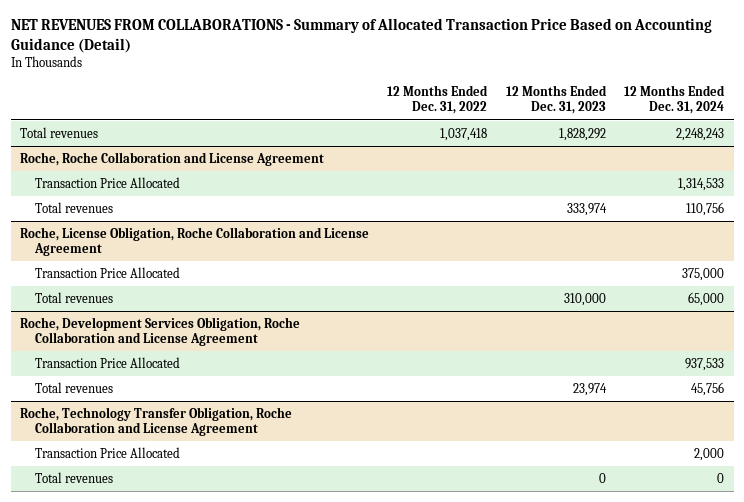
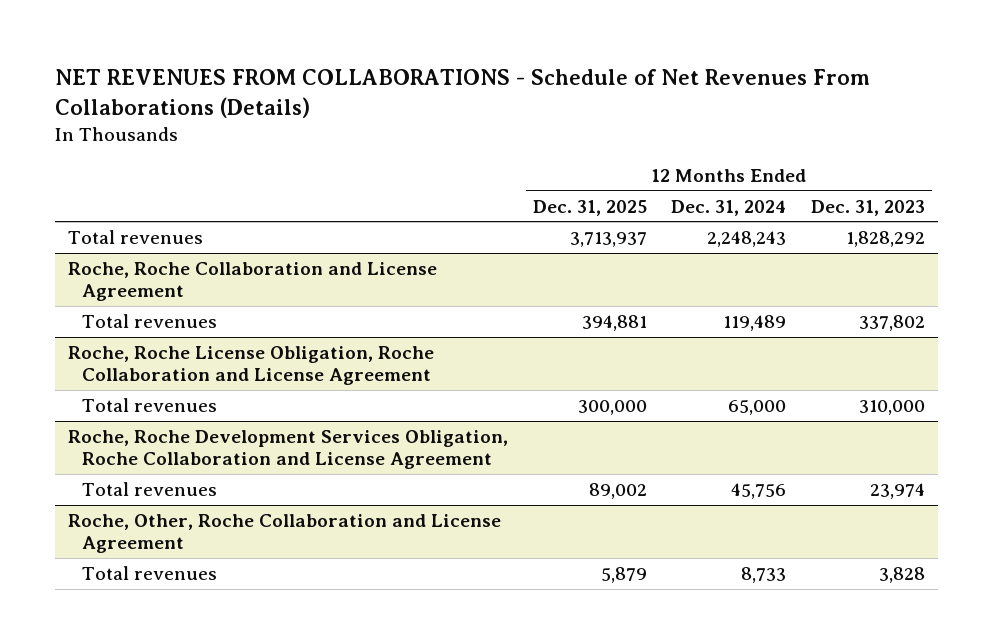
- NET REVENUES FROM COLLABORATIONS - Summary of Allocated Transaction Price Based on Accounting Guidance (Detail)
+ NET REVENUES FROM COLLABORATIONS - Schedule of Net Revenues From Collaborations (Details)
- | 12 Months Ended Dec. 31, 2022 | 12 Months Ended Dec. 31, 2023 | 12 Months Ended Dec. 31, 2024
+ | 12 Months Ended Dec. 31, 2025 | 12 Months Ended Dec. 31, 2024 | 12 Months Ended Dec. 31, 2023
@ Roche, Roche Collaboration and License Agreement
- Transaction Price Allocated | | | 1,314,533
- Total revenues | | 333,974 | 110,756
- Roche, License Obligation, Roche Collaboration and License Agreement
- Transaction Price Allocated | | | 375,000
@ Roche, Roche Collaboration and License Agreement
+ Total revenues | 394,881 | 119,489 | 337,802
+ Roche, Roche License Obligation, Roche Collaboration and License Agreement
- Roche, Development Services Obligation, Roche Collaboration and License Agreement
- Transaction Price Allocated | | | 937,533
+ Roche, Roche Development Services Obligation, Roche Collaboration and License Agreement
- Roche, Technology Transfer Obligation, Roche Collaboration and License Agreement
- Transaction Price Allocated | | | 2,000
- Total revenues | | 0 | 0
+ Roche, Other, Roche Collaboration and License Agreement
+ Total revenues | 5,879 | 8,733 | 3,828

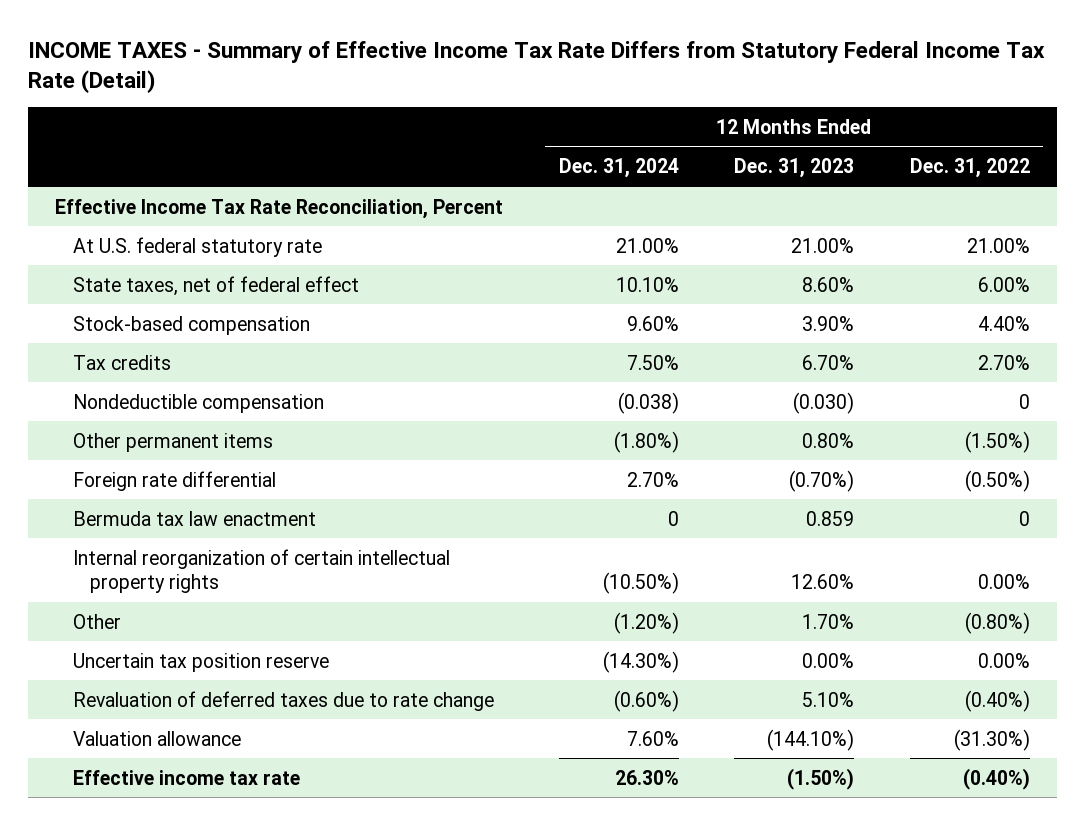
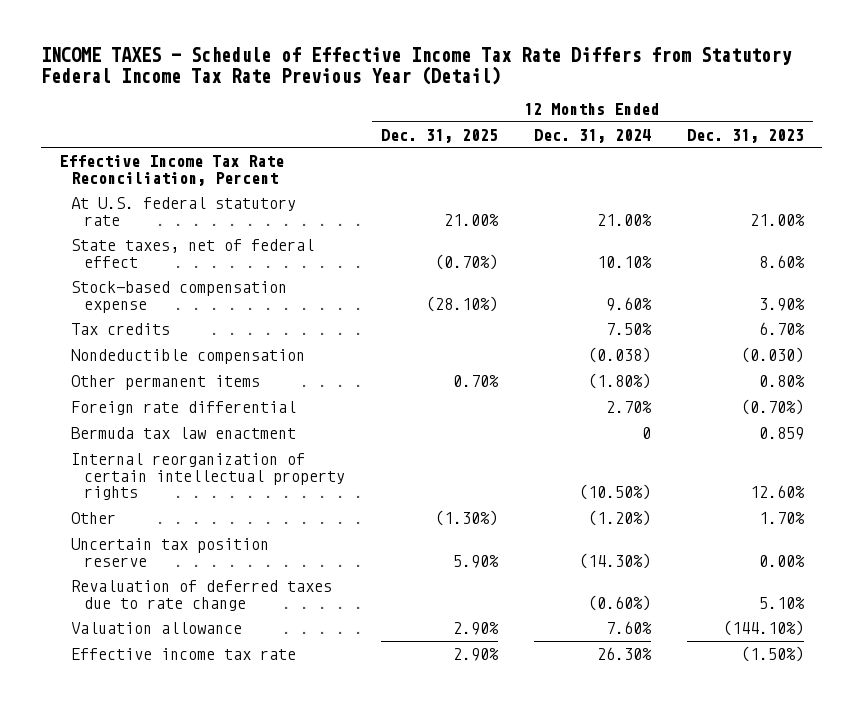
- INCOME TAXES - Summary of Effective Income Tax Rate Differs from Statutory Federal Income Tax Rate (Detail)
+ INCOME TAXES - Schedule of Effective Income Tax Rate Differs from Statutory Federal Income Tax Rate Previous Year (Detail)
- | 12 Months Ended Dec. 31, 2024 | 12 Months Ended Dec. 31, 2023 | 12 Months Ended Dec. 31, 2022
+ | 12 Months Ended Dec. 31, 2025 | 12 Months Ended Dec. 31, 2024 | 12 Months Ended Dec. 31, 2023
- Stock-based compensation | 9.60% | 3.90% | 4.40%
+ Stock-based compensation expense | (28.10%) | 9.60% | 3.90%

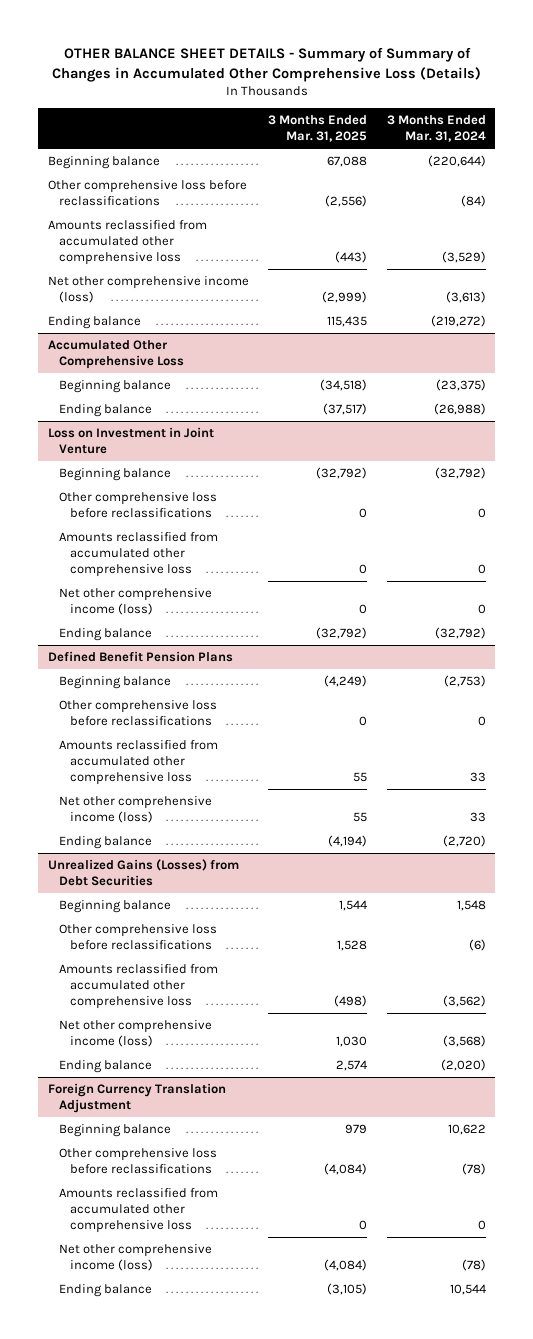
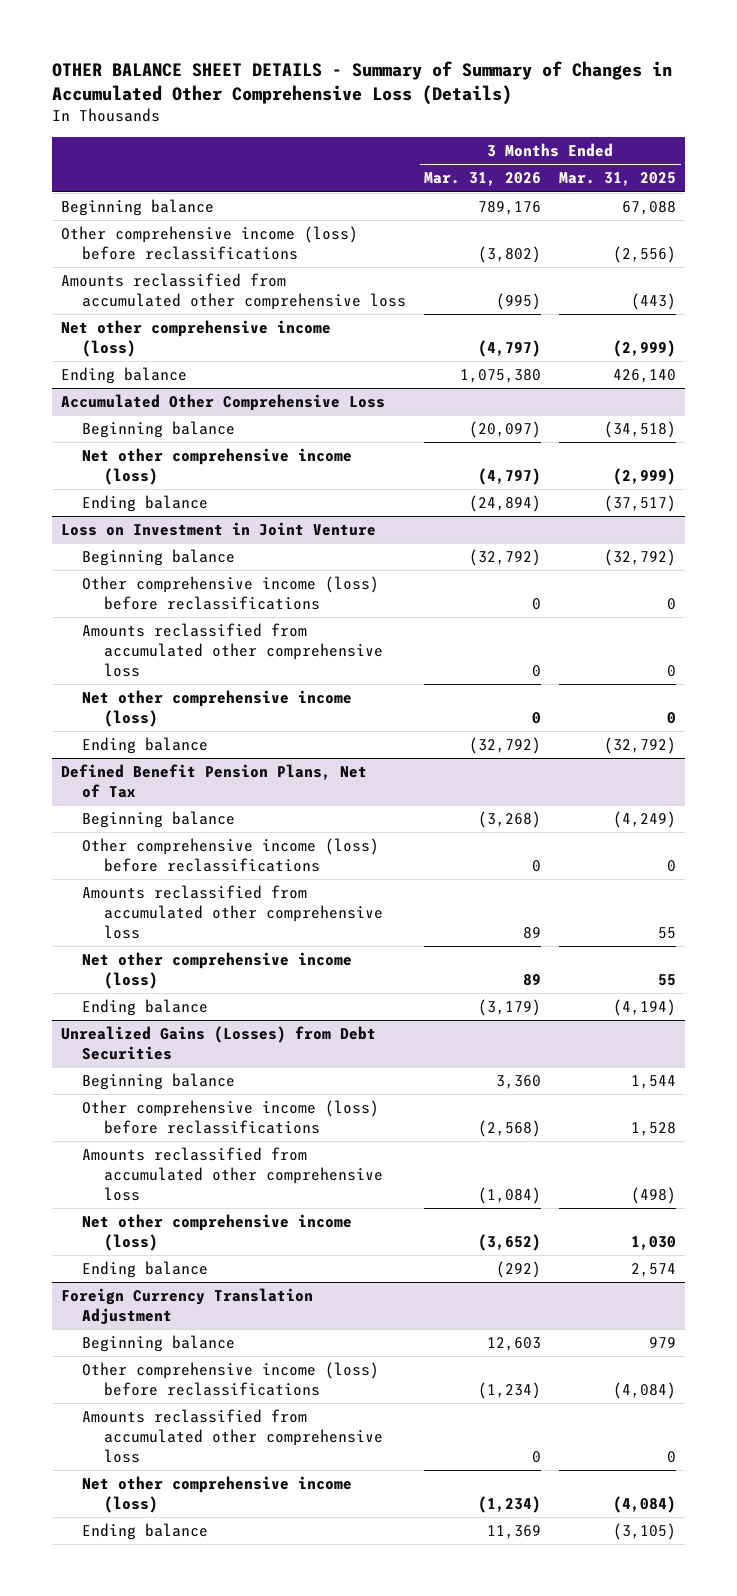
- | 3 Months Ended Mar. 31, 2025 | 3 Months Ended Mar. 31, 2024
+ | 3 Months Ended Mar. 31, 2026 | 3 Months Ended Mar. 31, 2025
- Other comprehensive loss before reclassifications | (2,556) | (84)
+ Other comprehensive income (loss) before reclassifications | (3,802) | (2,556)
- Ending balance | 115,435 | (219,272)
+ Ending balance | 1,075,380 | 426,140
@ Accumulated Other Comprehensive Loss
+ Net other comprehensive income (loss) | (4,797) | (2,999)
@ Loss on Investment in Joint Venture
- Other comprehensive loss before reclassifications | 0 | 0
+ Other comprehensive income (loss) before reclassifications | 0 | 0
- Defined Benefit Pension Plans
+ Defined Benefit Pension Plans, Net of Tax
- Other comprehensive loss before reclassifications | 0 | 0
+ Other comprehensive income (loss) before reclassifications | 0 | 0
@ Unrealized Gains (Losses) from Debt Securities
- Other comprehensive loss before reclassifications | 1,528 | (6)
+ Other comprehensive income (loss) before reclassifications | (2,568) | 1,528
@ Foreign Currency Translation Adjustment
- Other comprehensive loss before reclassifications | (4,084) | (78)
+ Other comprehensive income (loss) before reclassifications | (1,234) | (4,084)

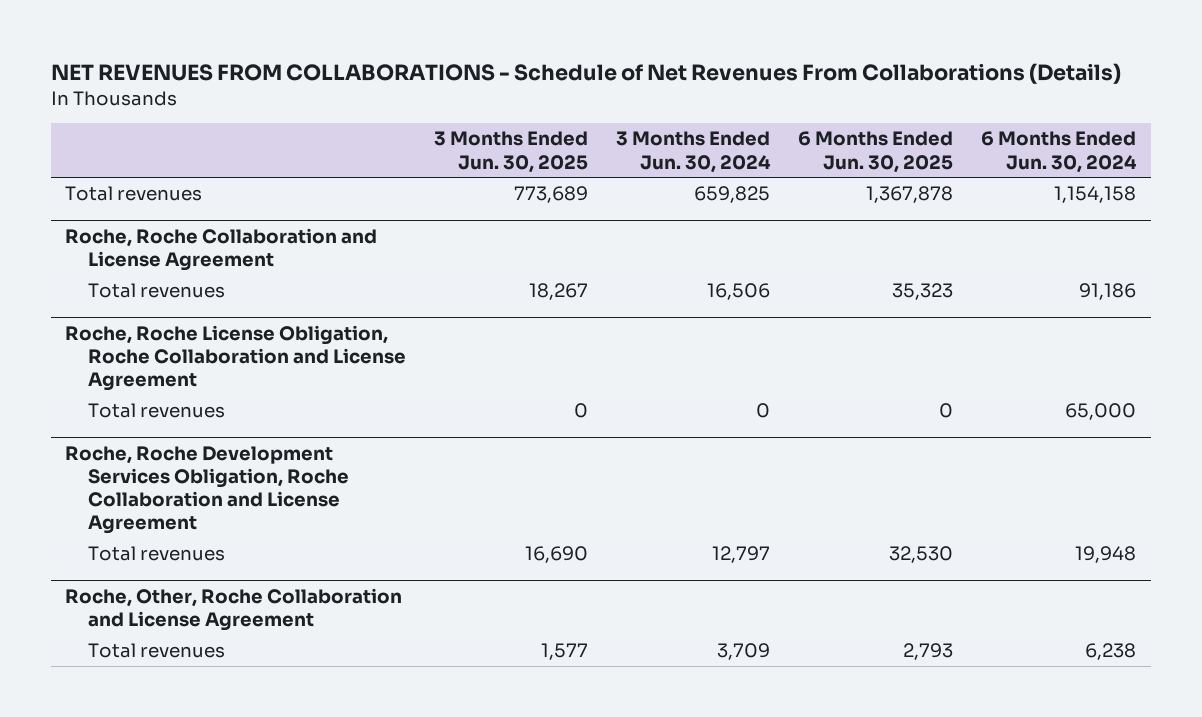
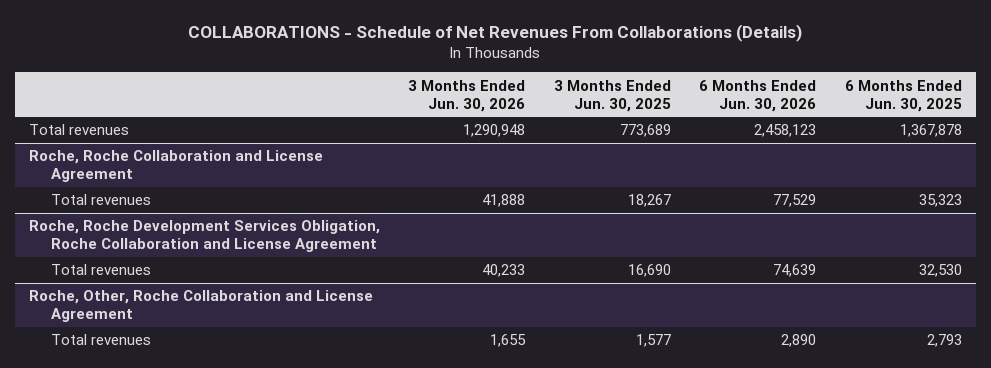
- NET REVENUES FROM COLLABORATIONS - Schedule of Net Revenues From Collaborations (Details)
+ COLLABORATIONS - Schedule of Net Revenues From Collaborations (Details)
- | 3 Months Ended Jun. 30, 2025 | 3 Months Ended Jun. 30, 2024 | 6 Months Ended Jun. 30, 2025 | 6 Months Ended Jun. 30, 2024
+ | 3 Months Ended Jun. 30, 2026 | 3 Months Ended Jun. 30, 2025 | 6 Months Ended Jun. 30, 2026 | 6 Months Ended Jun. 30, 2025
- Roche, Roche License Obligation, Roche Collaboration and License Agreement
- Total revenues | 0 | 0 | 0 | 65,000

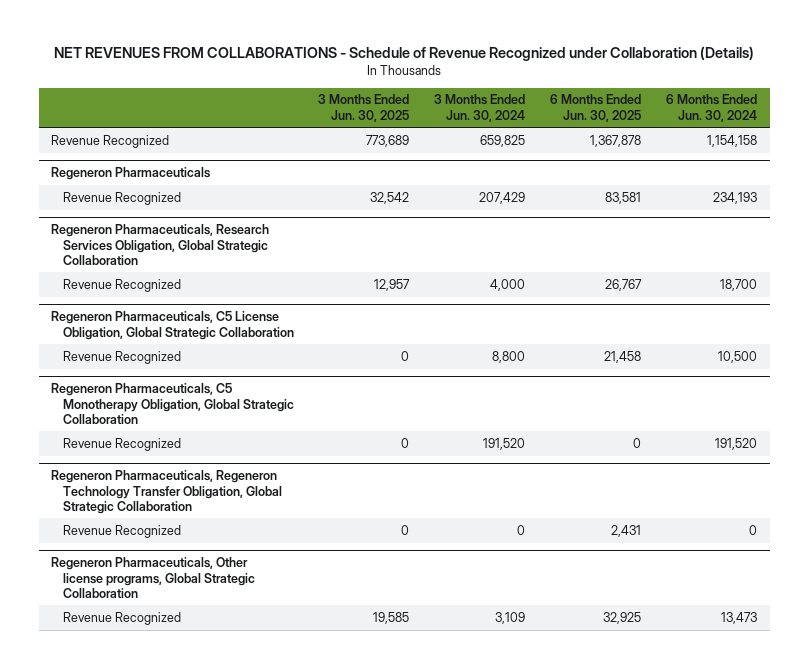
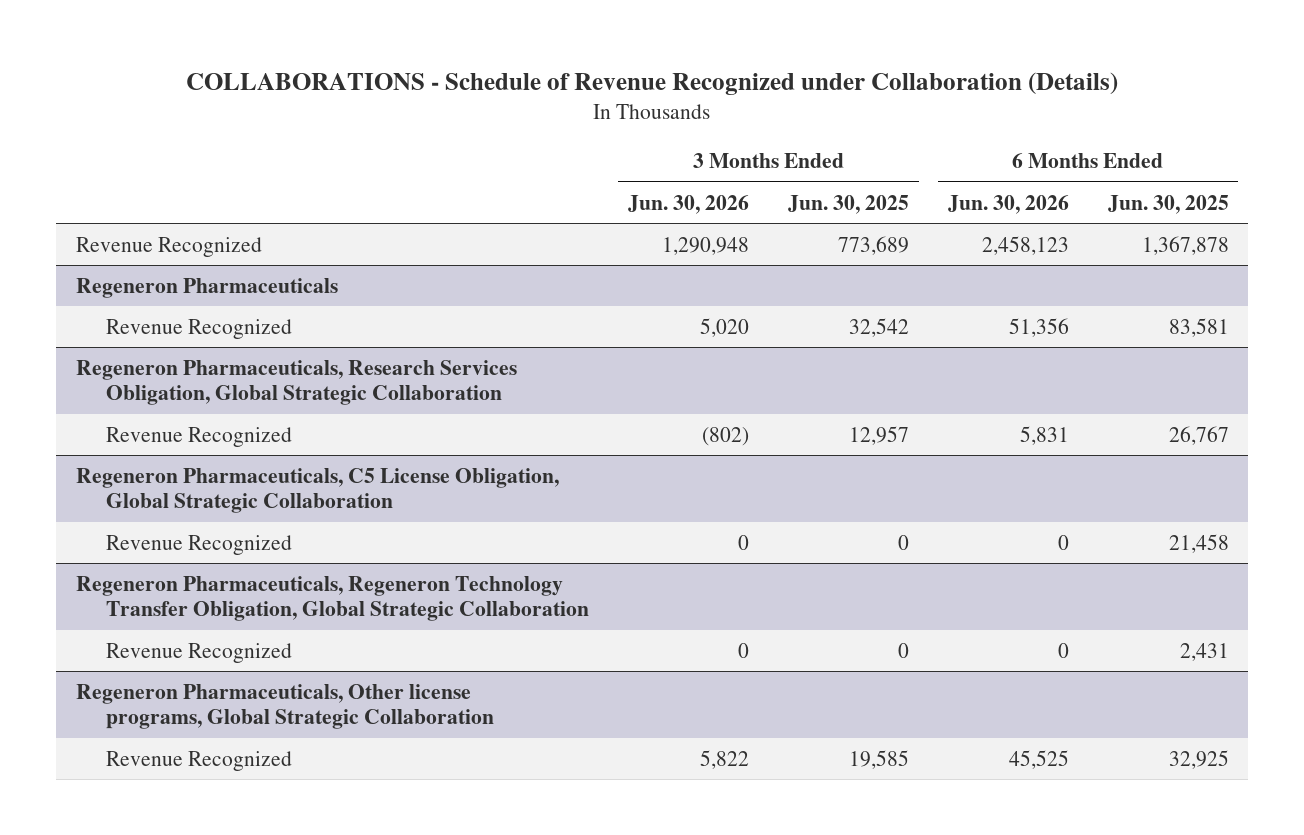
- NET REVENUES FROM COLLABORATIONS - Schedule of Revenue Recognized under Collaboration (Details)
+ COLLABORATIONS - Schedule of Revenue Recognized under Collaboration (Details)
- | 3 Months Ended Jun. 30, 2025 | 3 Months Ended Jun. 30, 2024 | 6 Months Ended Jun. 30, 2025 | 6 Months Ended Jun. 30, 2024
+ | 3 Months Ended Jun. 30, 2026 | 3 Months Ended Jun. 30, 2025 | 6 Months Ended Jun. 30, 2026 | 6 Months Ended Jun. 30, 2025
- Regeneron Pharmaceuticals, C5 Monotherapy Obligation, Global Strategic Collaboration
- Revenue Recognized | 0 | 191,520 | 0 | 191,520

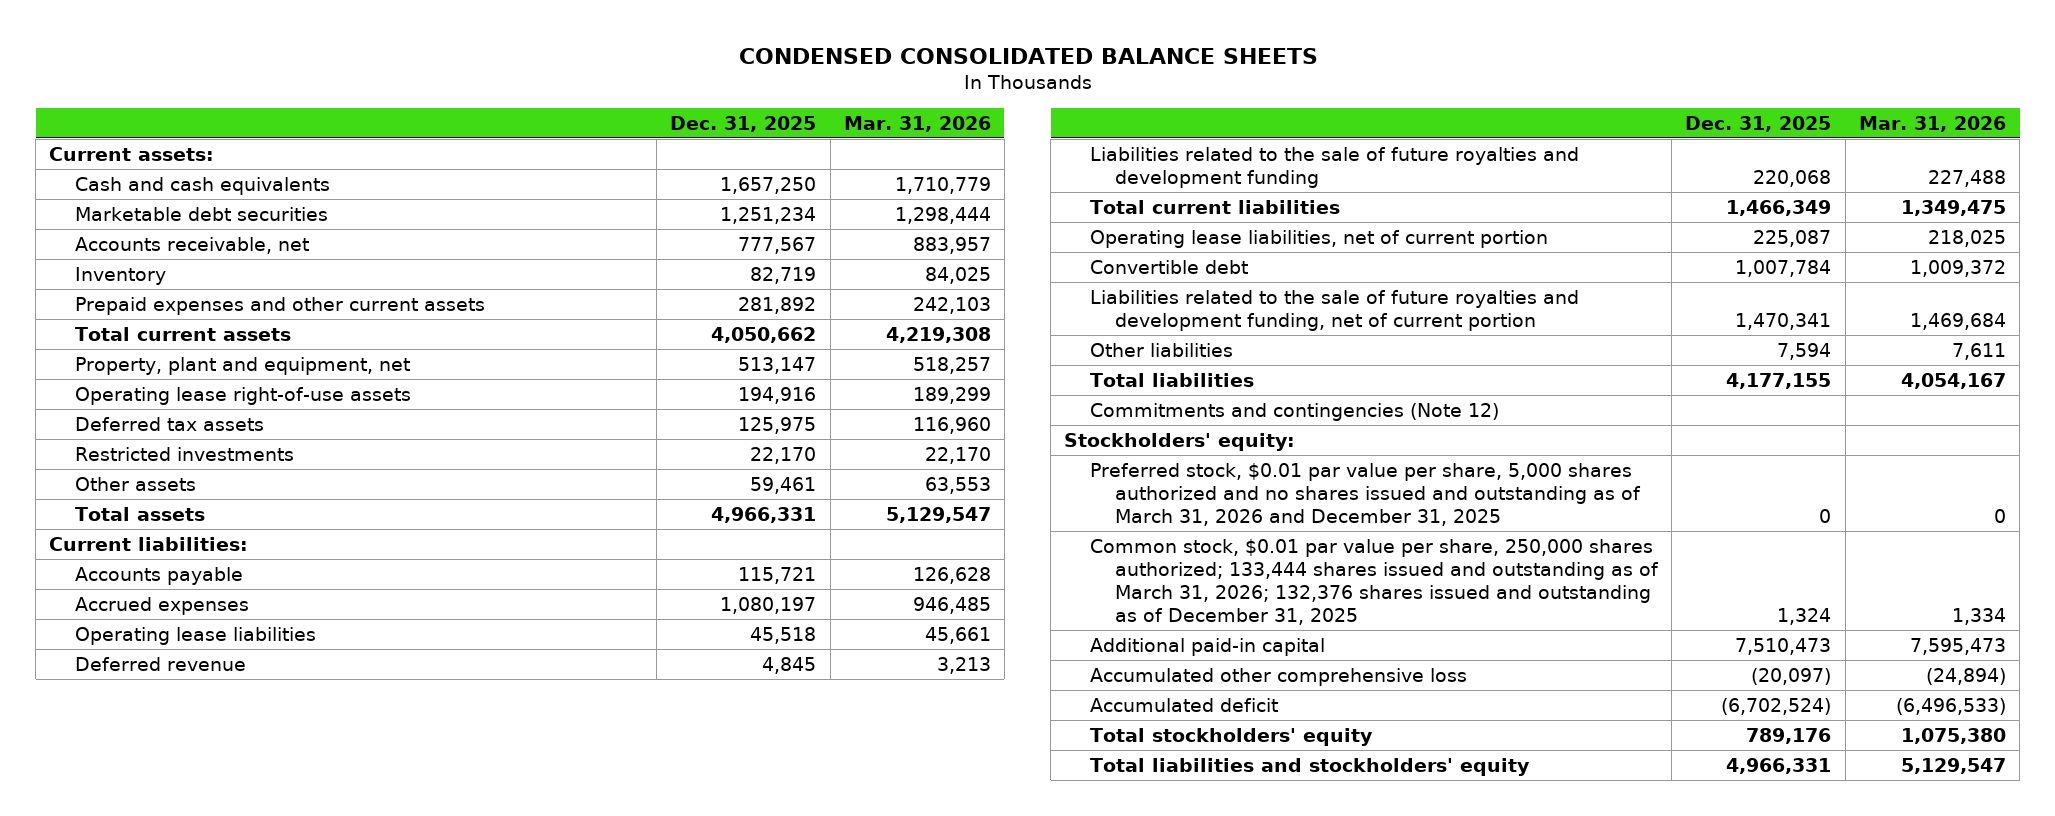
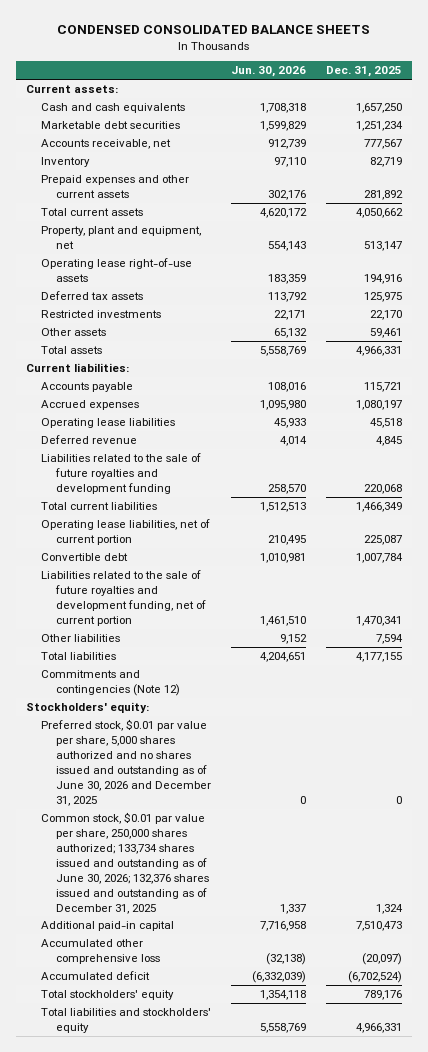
- | Dec. 31, 2025 | Mar. 31, 2026
+ | Jun. 30, 2026 | Dec. 31, 2025
- Preferred stock, $0.01 par value per share, 5,000 shares authorized and no shares issued and outstanding as of March 31, 2026 and December 31, 2025 | 0 | 0
- Common stock, $0.01 par value per share, 250,000 shares authorized; 133,444 shares issued and outstanding as of March 31, 2026; 132,376 shares issued and outstanding as of December 31, 2025 | 1,324 | 1,334
+ Preferred stock, $0.01 par value per share, 5,000 shares authorized and no shares issued and outstanding as of June 30, 2026 and December 31, 2025 | 0 | 0
+ Common stock, $0.01 par value per share, 250,000 shares authorized; 133,734 shares issued and outstanding as of June 30, 2026; 132,376 shares issued and outstanding as of December 31, 2025 | 1,337 | 1,324

